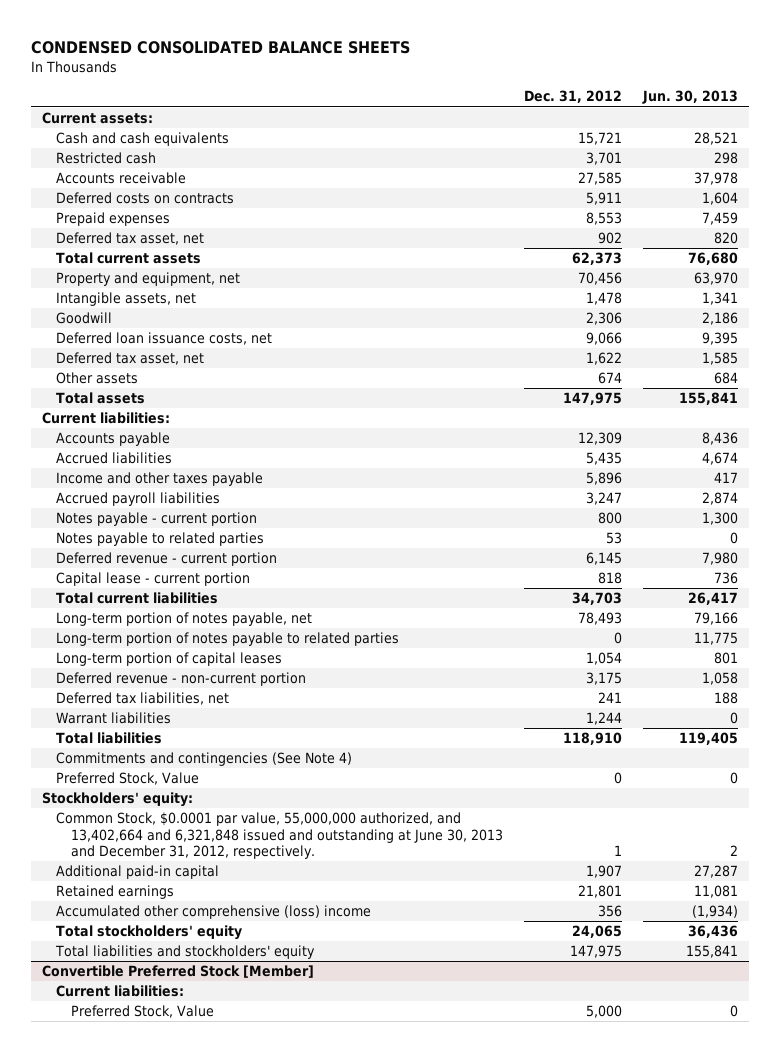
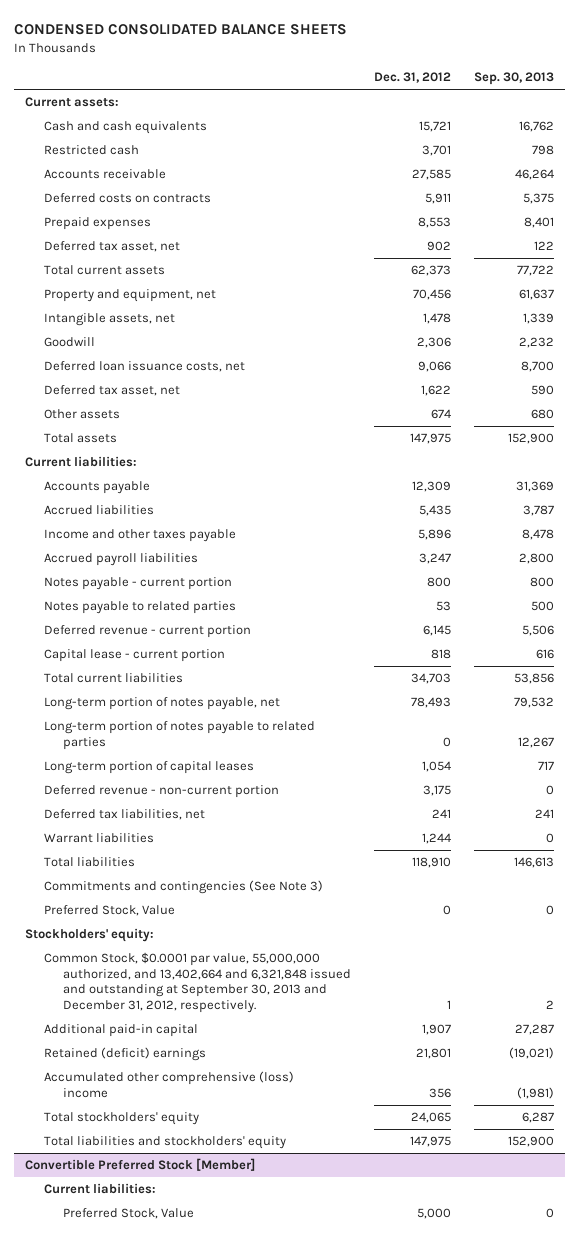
- | Dec. 31, 2012 | Jun. 30, 2013
+ | Dec. 31, 2012 | Sep. 30, 2013
- Commitments and contingencies (See Note 4)
+ Commitments and contingencies (See Note 3)
- Common Stock, $0.0001 par value, 55,000,000 authorized, and 13,402,664 and 6,321,848 issued and outstanding at June 30, 2013 and December 31, 2012, respectively. | 1 | 2
+ Common Stock, $0.0001 par value, 55,000,000 authorized, and 13,402,664 and 6,321,848 issued and outstanding at September 30, 2013 and December 31, 2012, respectively. | 1 | 2
- Retained earnings | 21,801 | 11,081
+ Retained (deficit) earnings | 21,801 | (19,021)

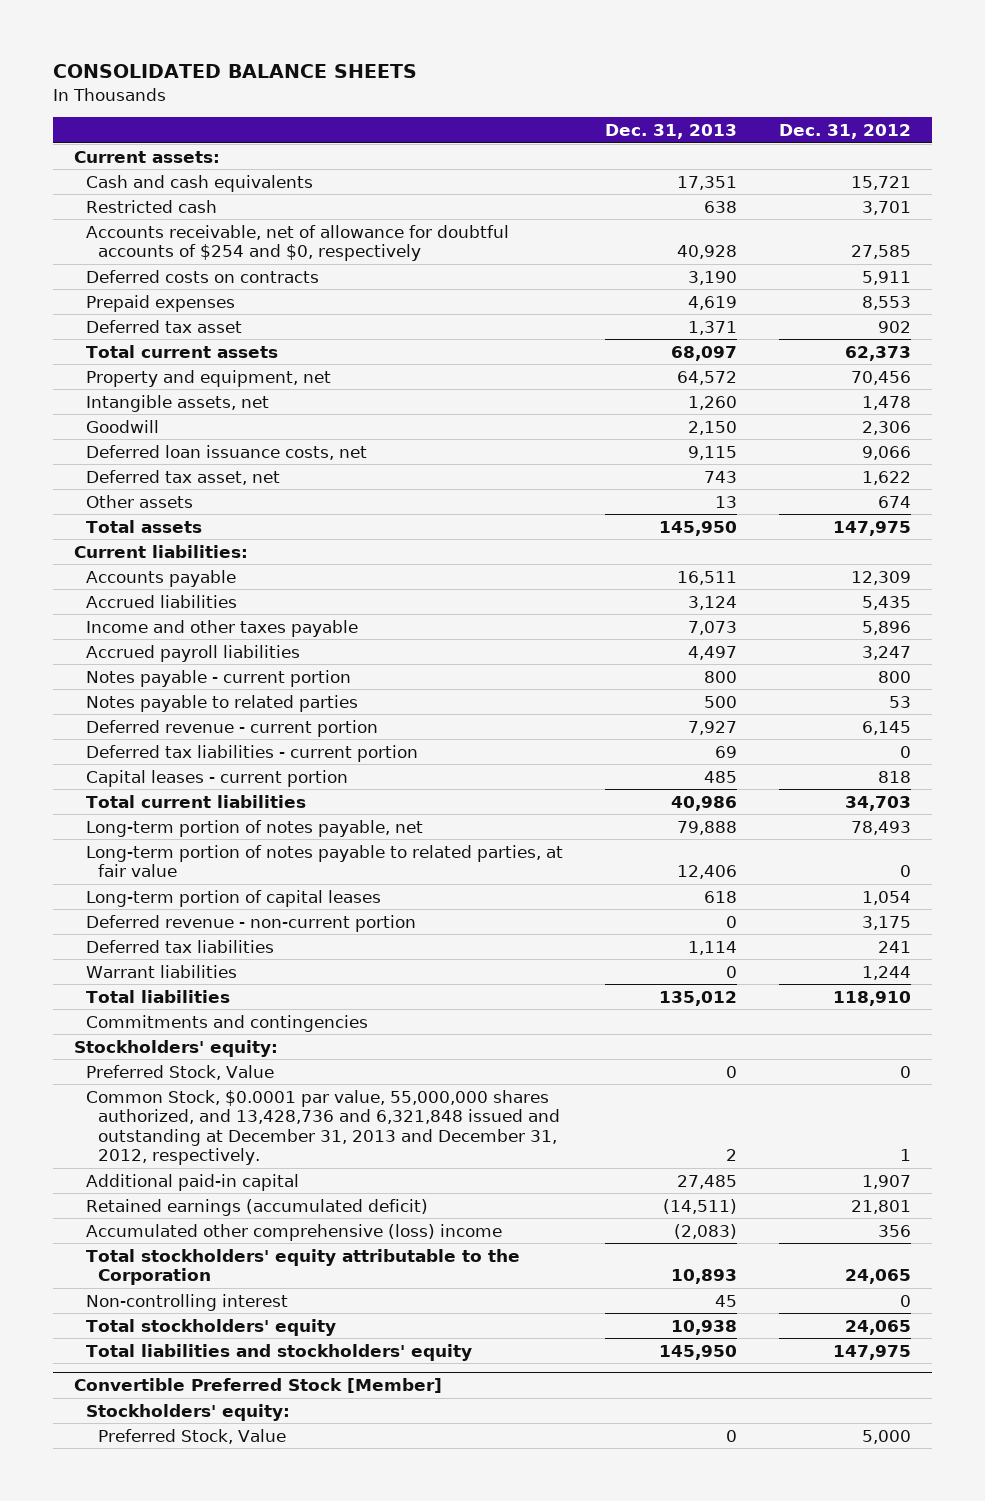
- CONDENSED CONSOLIDATED BALANCE SHEETS
+ CONSOLIDATED BALANCE SHEETS
- | Dec. 31, 2012 | Sep. 30, 2013
+ | Dec. 31, 2013 | Dec. 31, 2012
- Accounts receivable | 27,585 | 46,264
+ Accounts receivable, net of allowance for doubtful accounts of $254 and $0, respectively | 40,928 | 27,585
- Deferred tax asset, net | 902 | 122
+ Deferred tax asset | 1,371 | 902
- Capital lease - current portion | 818 | 616
+ Deferred tax liabilities - current portion | 69 | 0
+ Capital leases - current portion | 485 | 818
- Long-term portion of notes payable to related parties | 0 | 12,267
+ Long-term portion of notes payable to related parties, at fair value | 12,406 | 0
- Deferred tax liabilities, net | 241 | 241
+ Deferred tax liabilities | 1,114 | 241
- Commitments and contingencies (See Note 3)
+ Commitments and contingencies
- Common Stock, $0.0001 par value, 55,000,000 authorized, and 13,402,664 and 6,321,848 issued and outstanding at September 30, 2013 and December 31, 2012, respectively. | 1 | 2
moved down: Preferred Stock, Value | 0 | 0
+ Common Stock, $0.0001 par value, 55,000,000 shares authorized, and 13,428,736 and 6,321,848 issued and outstanding at December 31, 2013 and December 31, 2012, respectively. | 2 | 1
- Retained (deficit) earnings | 21,801 | (19,021)
+ Retained earnings (accumulated deficit) | (14,511) | 21,801
+ Total stockholders' equity attributable to the Corporation | 10,893 | 24,065
+ Non-controlling interest | 45 | 0
@ Convertible Preferred Stock [Member]
- Current liabilities:
+ Stockholders' equity:

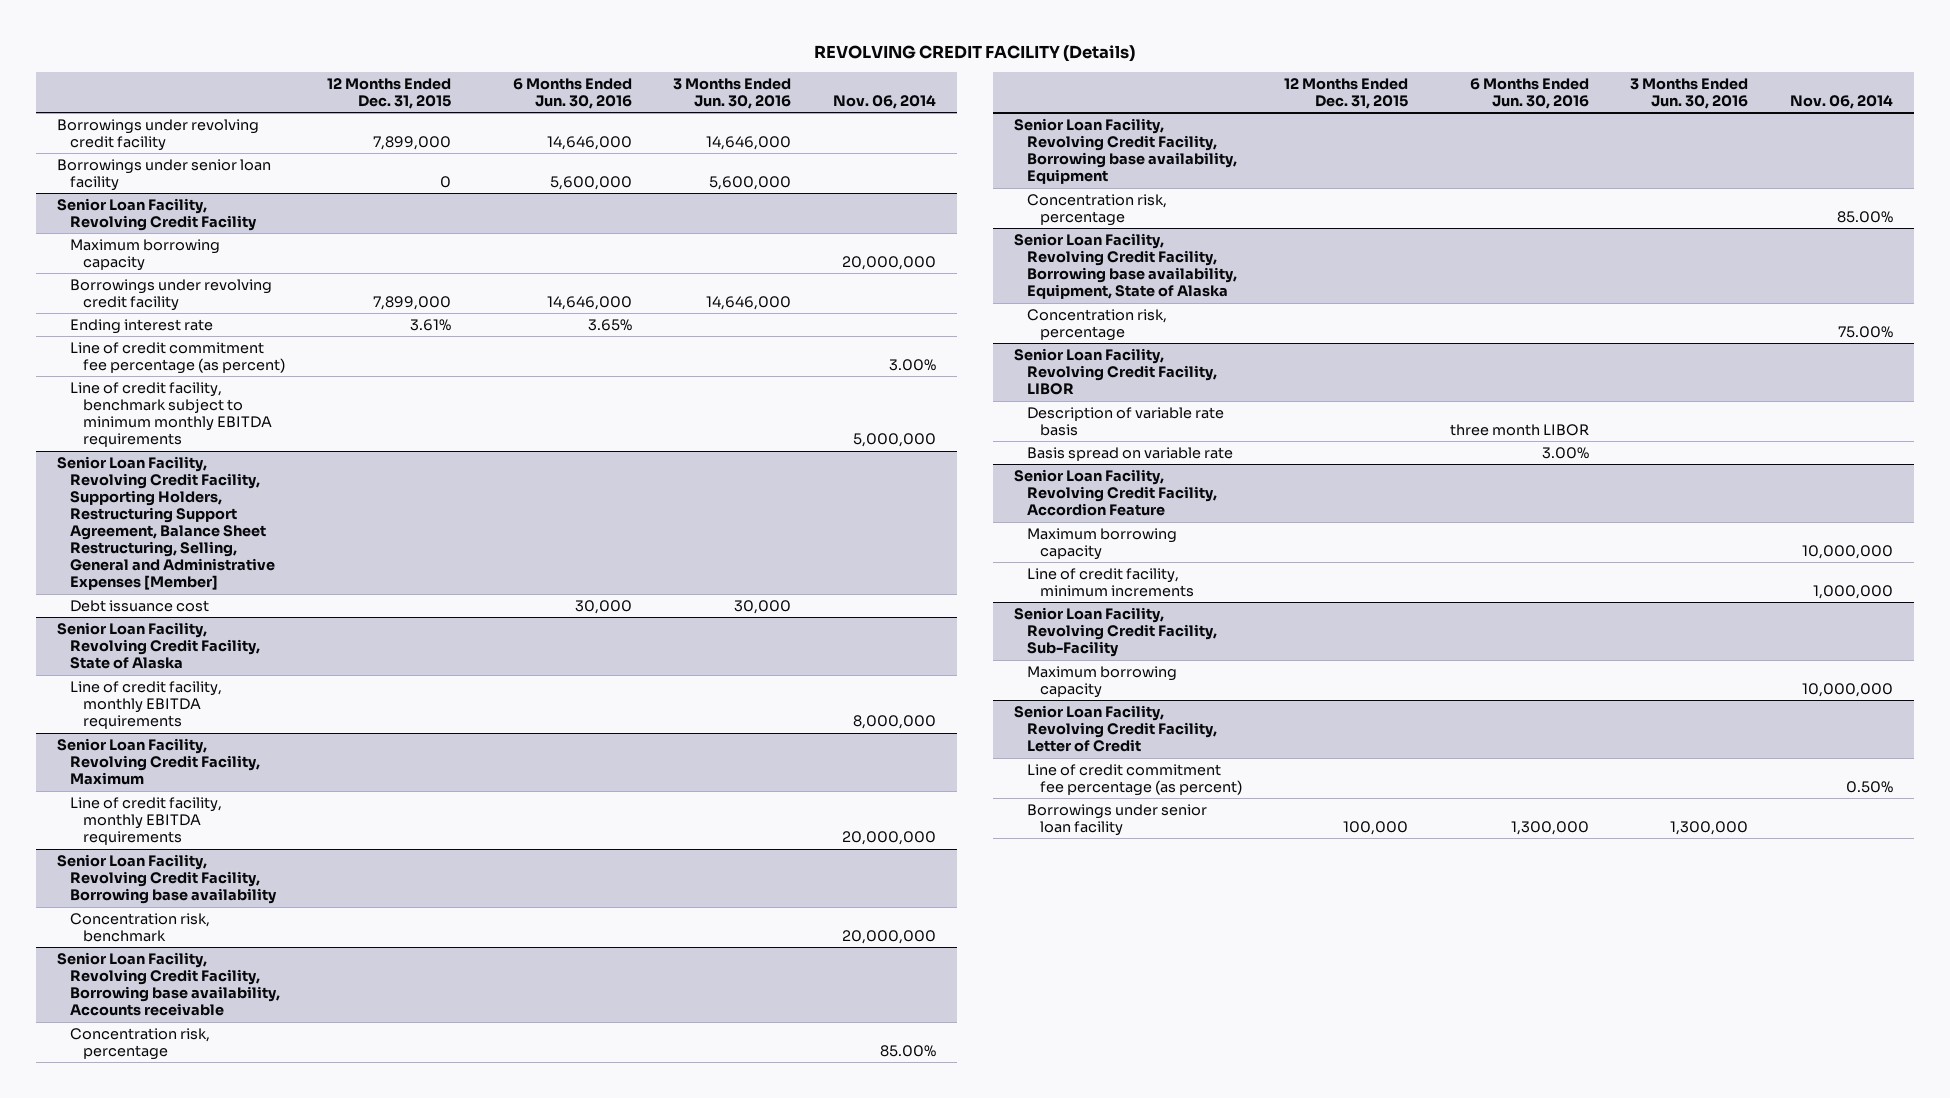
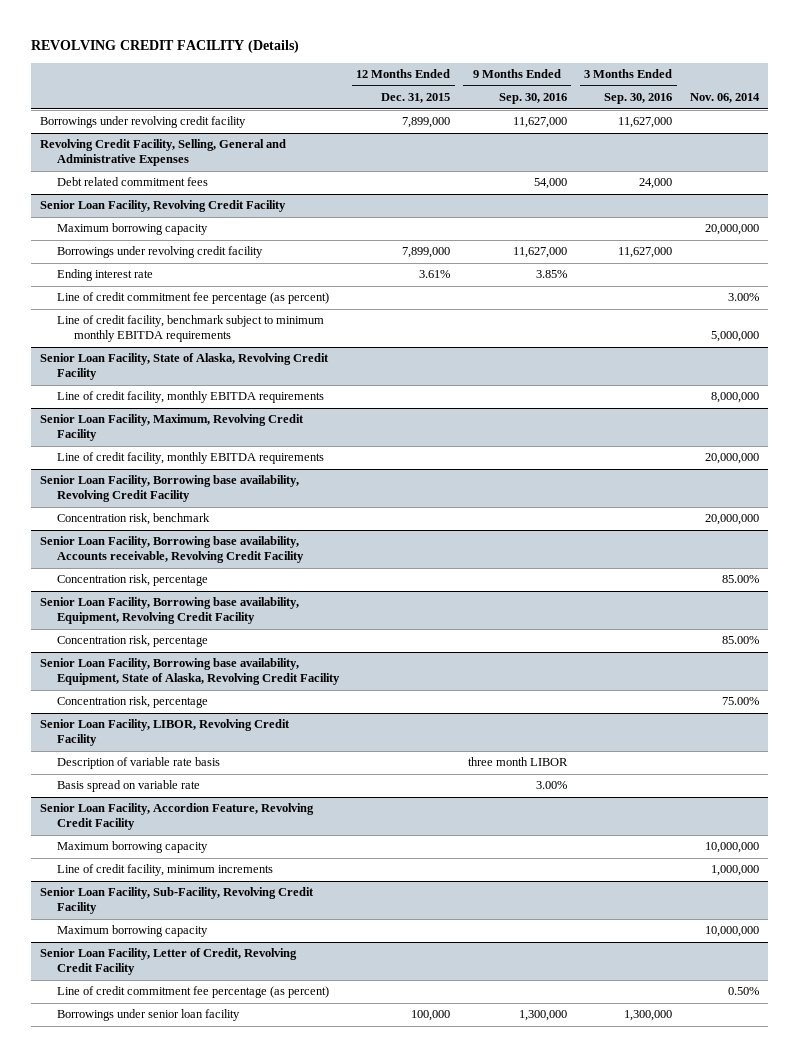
- | 12 Months Ended Dec. 31, 2015 | 6 Months Ended Jun. 30, 2016 | 3 Months Ended Jun. 30, 2016 | Nov. 06, 2014
+ | 12 Months Ended Dec. 31, 2015 | 9 Months Ended Sep. 30, 2016 | 3 Months Ended Sep. 30, 2016 | Nov. 06, 2014
- Borrowings under senior loan facility | 0 | 5,600,000 | 5,600,000 |
+ Revolving Credit Facility, Selling, General and Administrative Expenses
+ Debt related commitment fees | | 54,000 | 24,000 |
- Senior Loan Facility, Revolving Credit Facility, Supporting Holders, Restructuring Support Agreement, Balance Sheet Restructuring, Selling, General and Administrative Expenses [Member]
- Debt issuance cost | | 30,000 | 30,000 |
- Senior Loan Facility, Revolving Credit Facility, State of Alaska
+ Senior Loan Facility, State of Alaska, Revolving Credit Facility
- Senior Loan Facility, Revolving Credit Facility, Maximum
+ Senior Loan Facility, Maximum, Revolving Credit Facility
- Senior Loan Facility, Revolving Credit Facility, Borrowing base availability
+ Senior Loan Facility, Borrowing base availability, Revolving Credit Facility
- Senior Loan Facility, Revolving Credit Facility, Borrowing base availability, Accounts receivable
+ Senior Loan Facility, Borrowing base availability, Accounts receivable, Revolving Credit Facility
- Senior Loan Facility, Revolving Credit Facility, Borrowing base availability, Equipment
+ Senior Loan Facility, Borrowing base availability, Equipment, Revolving Credit Facility
- Senior Loan Facility, Revolving Credit Facility, Borrowing base availability, Equipment, State of Alaska
+ Senior Loan Facility, Borrowing base availability, Equipment, State of Alaska, Revolving Credit Facility
- Senior Loan Facility, Revolving Credit Facility, LIBOR
+ Senior Loan Facility, LIBOR, Revolving Credit Facility
- Senior Loan Facility, Revolving Credit Facility, Accordion Feature
+ Senior Loan Facility, Accordion Feature, Revolving Credit Facility
- Senior Loan Facility, Revolving Credit Facility, Sub-Facility
+ Senior Loan Facility, Sub-Facility, Revolving Credit Facility
- Senior Loan Facility, Revolving Credit Facility, Letter of Credit
+ Senior Loan Facility, Letter of Credit, Revolving Credit Facility

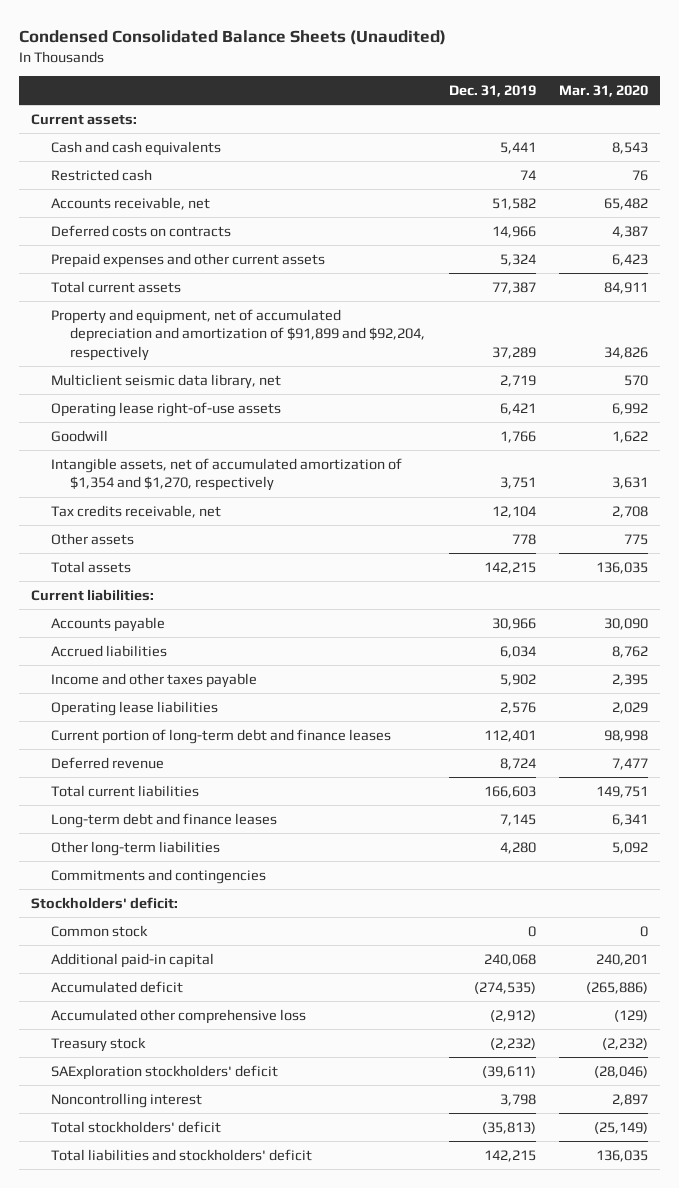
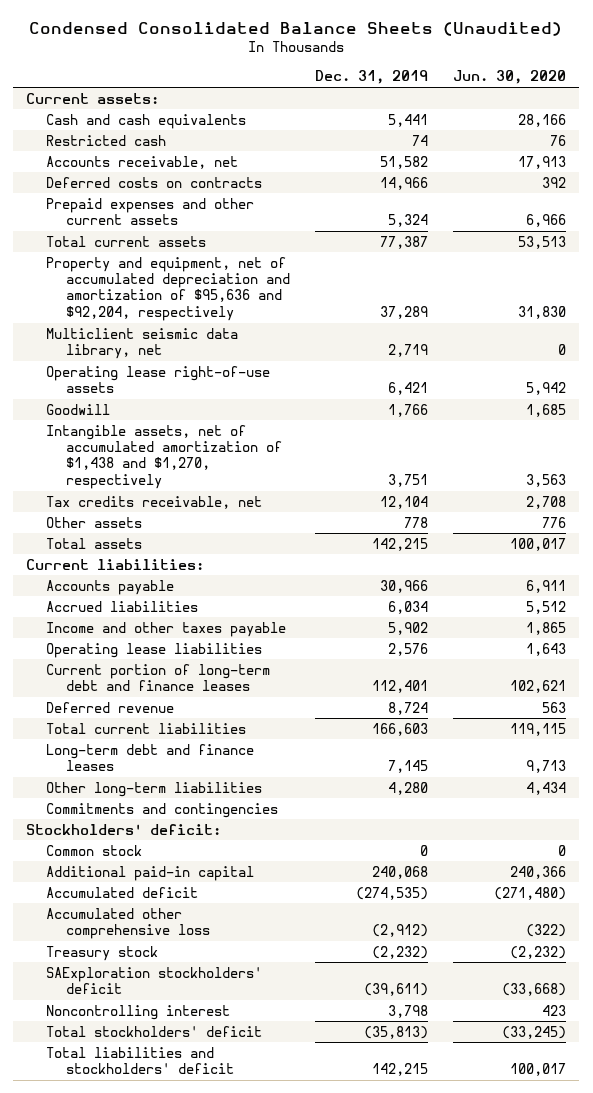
- | Dec. 31, 2019 | Mar. 31, 2020
+ | Dec. 31, 2019 | Jun. 30, 2020
- Property and equipment, net of accumulated depreciation and amortization of $91,899 and $92,204, respectively | 37,289 | 34,826
+ Property and equipment, net of accumulated depreciation and amortization of $95,636 and $92,204, respectively | 37,289 | 31,830
- Intangible assets, net of accumulated amortization of $1,354 and $1,270, respectively | 3,751 | 3,631
+ Intangible assets, net of accumulated amortization of $1,438 and $1,270, respectively | 3,751 | 3,563

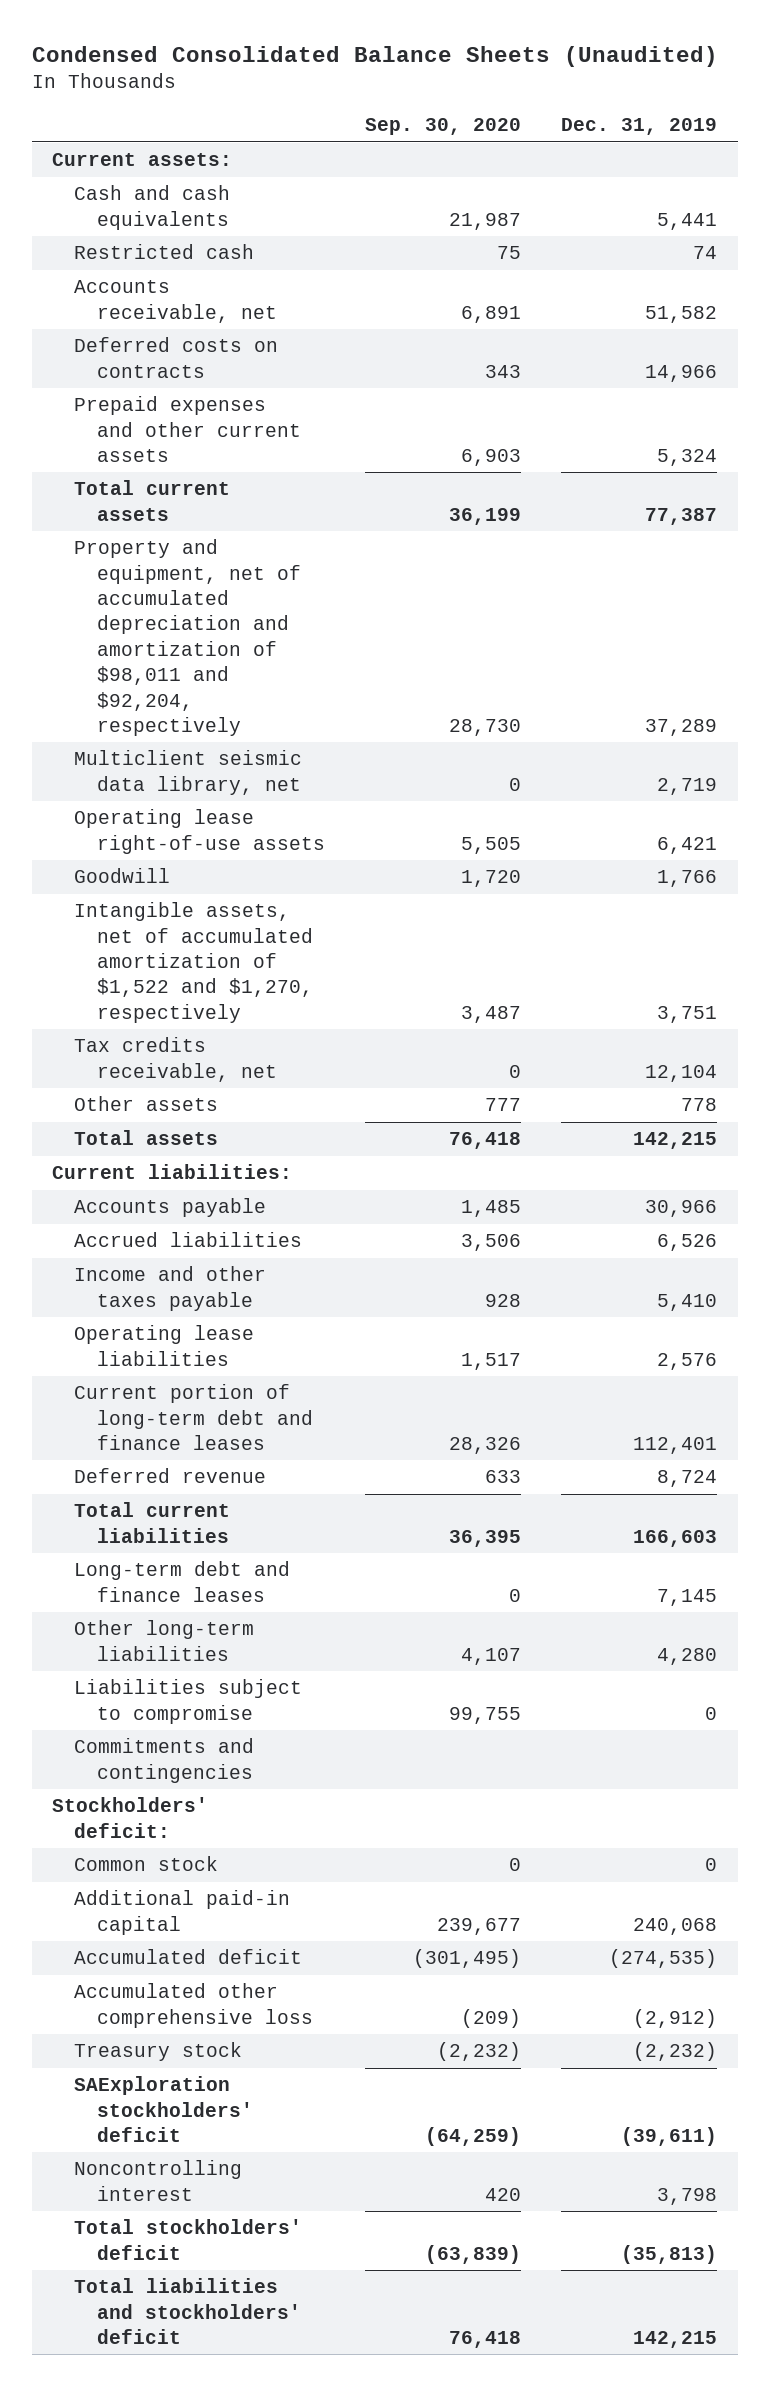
- | Dec. 31, 2019 | Jun. 30, 2020
+ | Sep. 30, 2020 | Dec. 31, 2019
- Property and equipment, net of accumulated depreciation and amortization of $95,636 and $92,204, respectively | 37,289 | 31,830
+ Property and equipment, net of accumulated depreciation and amortization of $98,011 and $92,204, respectively | 28,730 | 37,289
- Intangible assets, net of accumulated amortization of $1,438 and $1,270, respectively | 3,751 | 3,563
+ Intangible assets, net of accumulated amortization of $1,522 and $1,270, respectively | 3,487 | 3,751
- Accrued liabilities | 6,034 | 5,512
- Income and other taxes payable | 5,902 | 1,865
+ Accrued liabilities | 3,506 | 6,526
+ Income and other taxes payable | 928 | 5,410
+ Liabilities subject to compromise | 99,755 | 0

